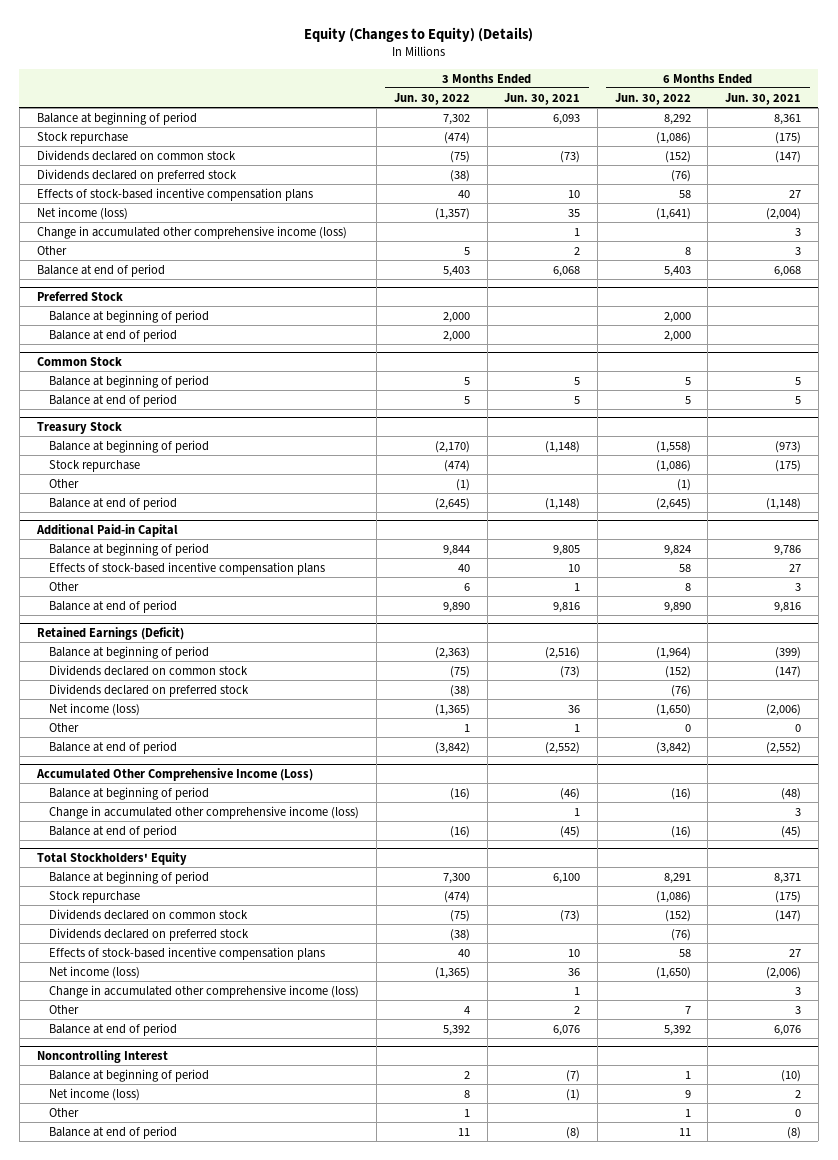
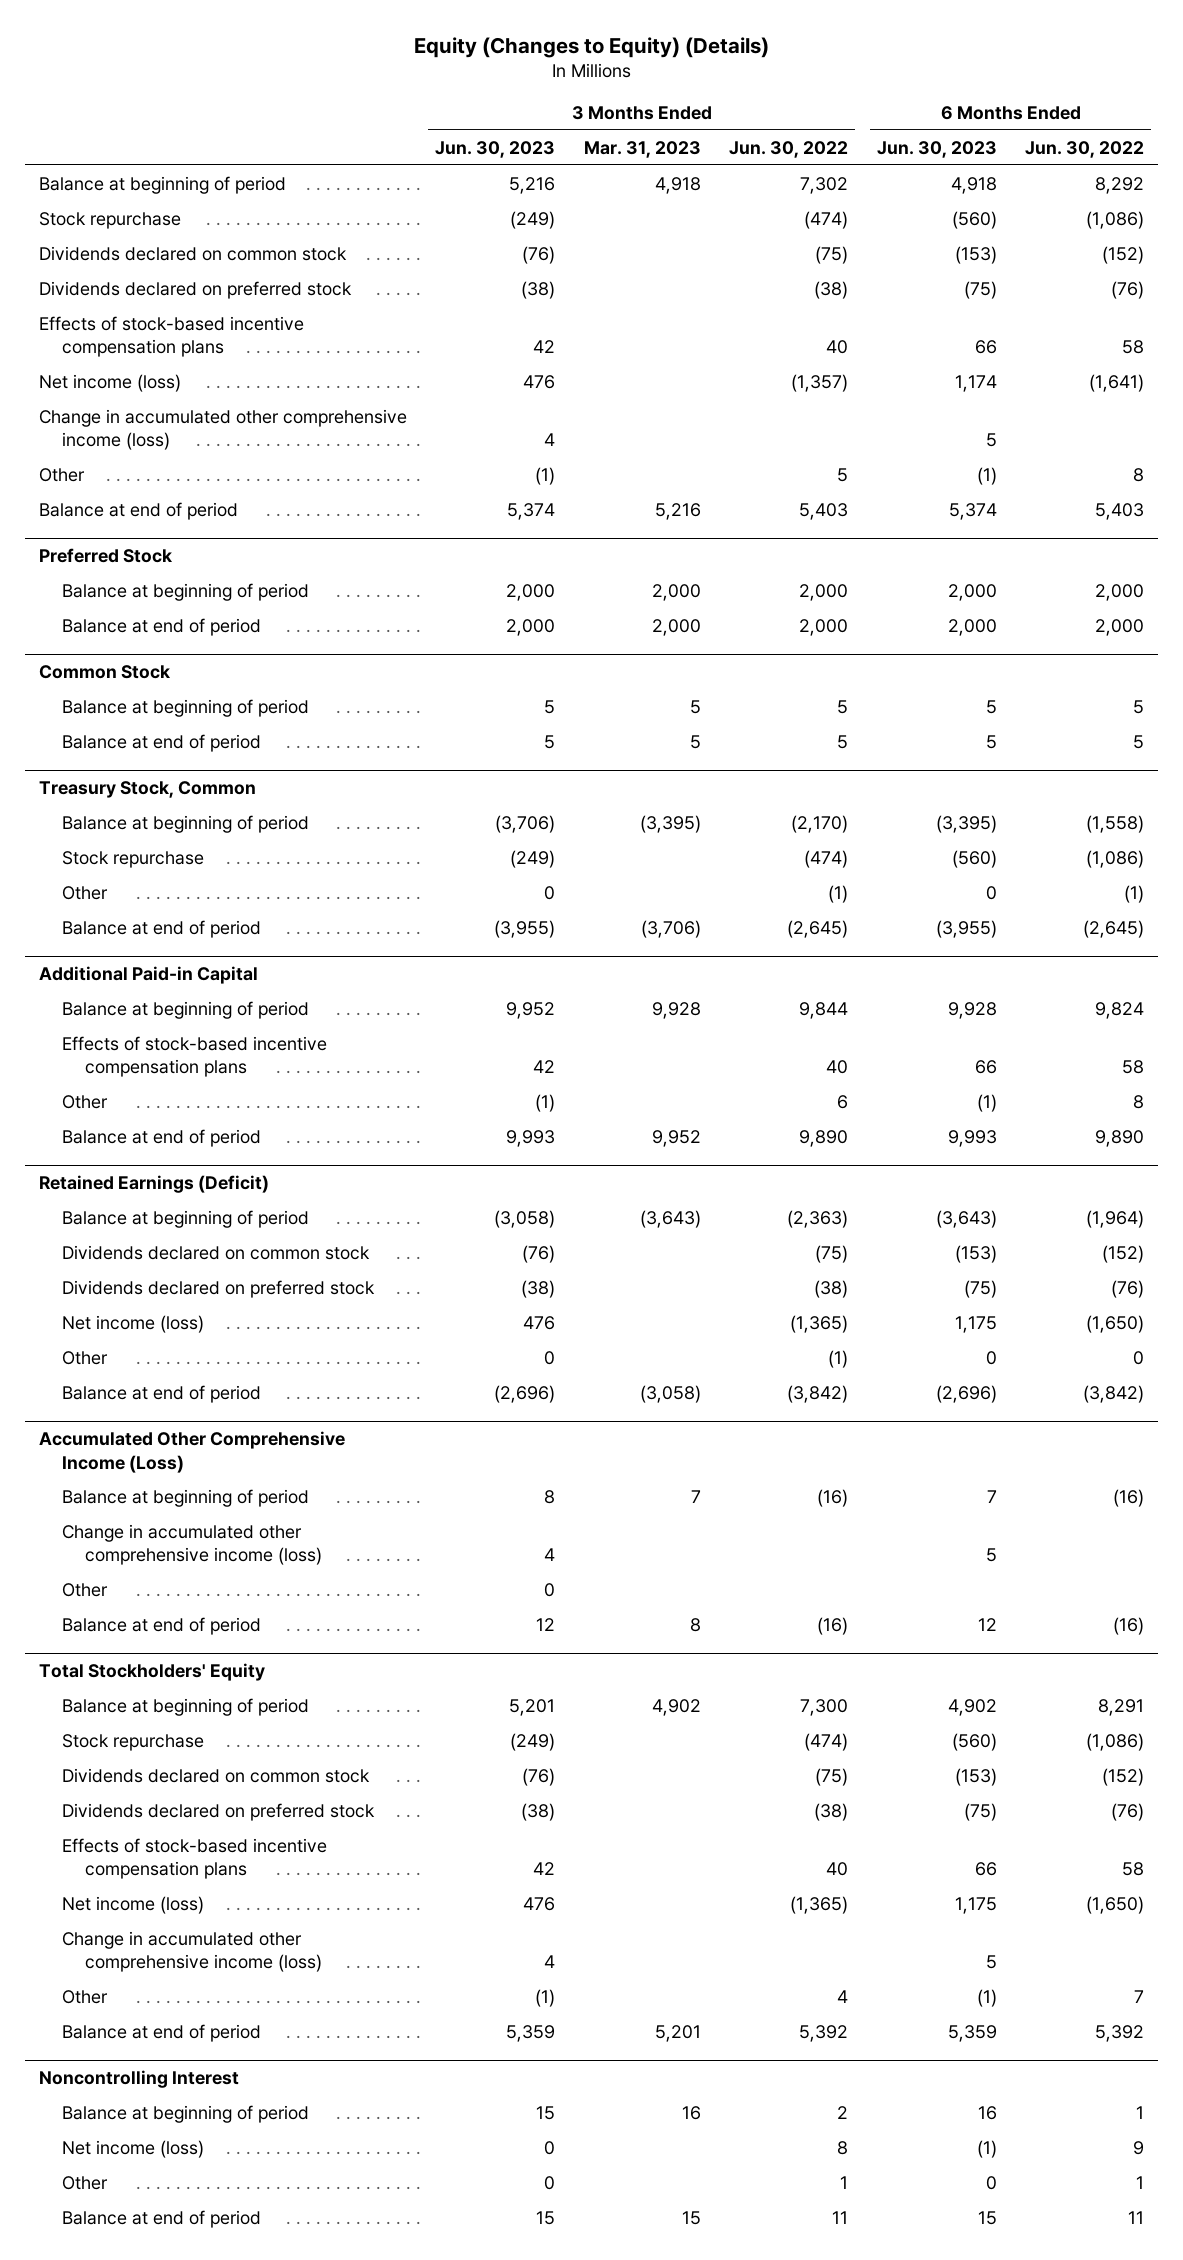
- | 3 Months Ended Jun. 30, 2022 | 3 Months Ended Jun. 30, 2021 | 6 Months Ended Jun. 30, 2022 | 6 Months Ended Jun. 30, 2021
+ | 3 Months Ended Jun. 30, 2023 | 3 Months Ended Mar. 31, 2023 | 3 Months Ended Jun. 30, 2022 | 6 Months Ended Jun. 30, 2023 | 6 Months Ended Jun. 30, 2022
- Treasury Stock
+ Treasury Stock, Common
@ Retained Earnings (Deficit)
- Other | 1 | 1 | 0 | 0
+ Other | 0 | | (1) | 0 | 0
@ Accumulated Other Comprehensive Income (Loss)
+ Other | 0 | | | |

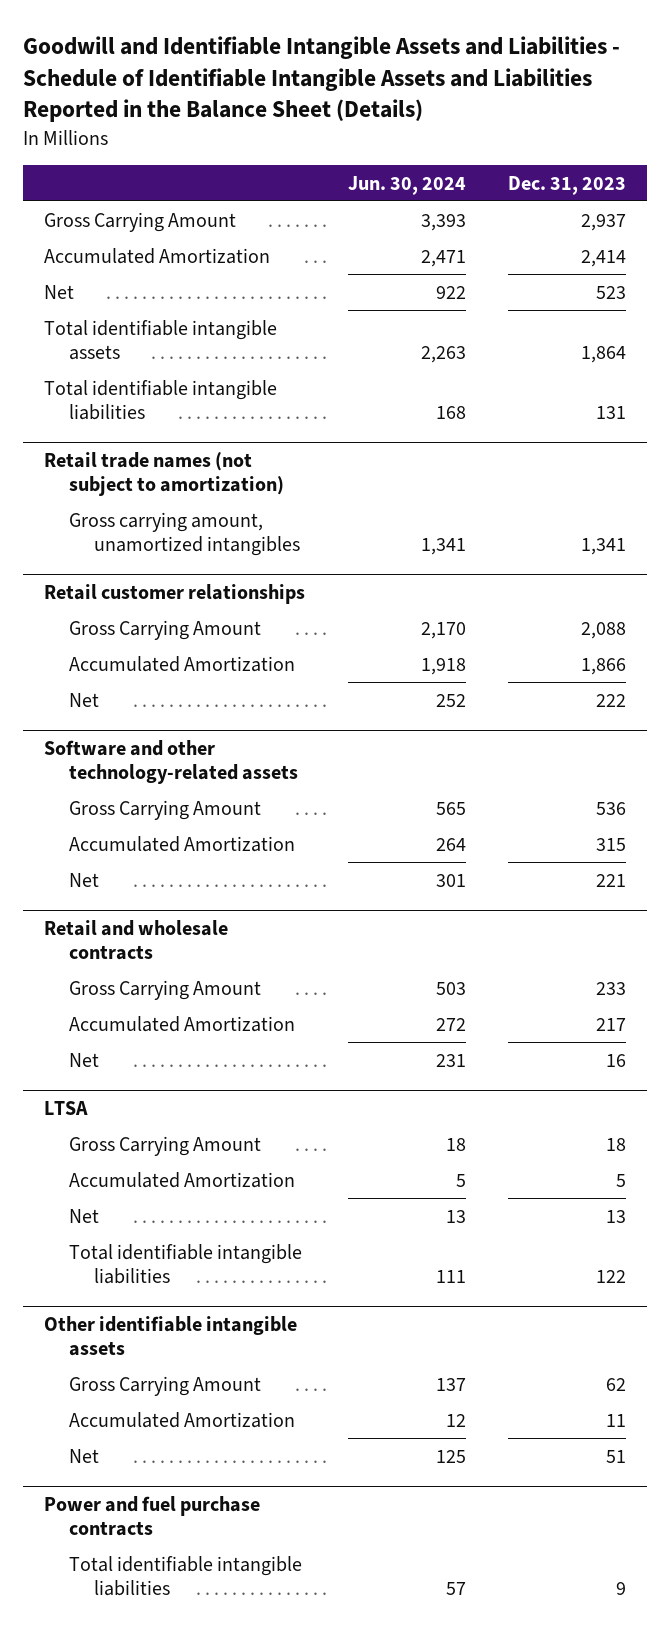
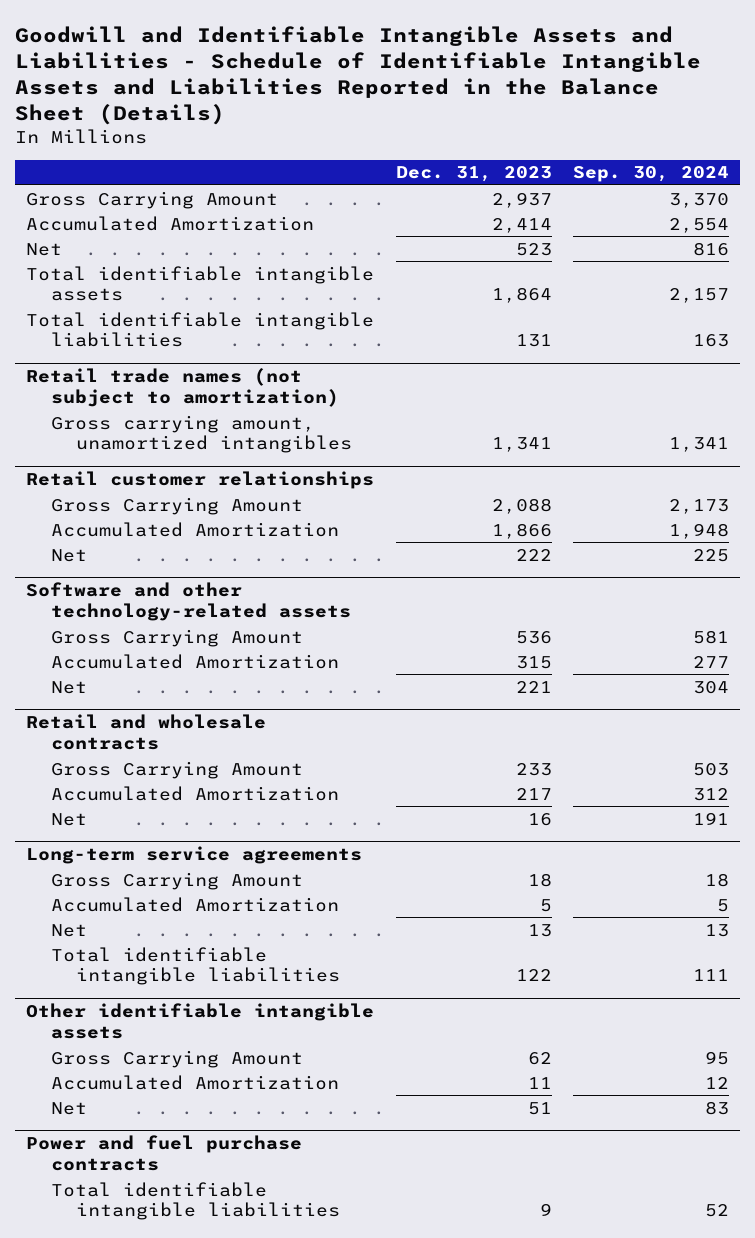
- | Jun. 30, 2024 | Dec. 31, 2023
+ | Dec. 31, 2023 | Sep. 30, 2024
- LTSA
+ Long-term service agreements

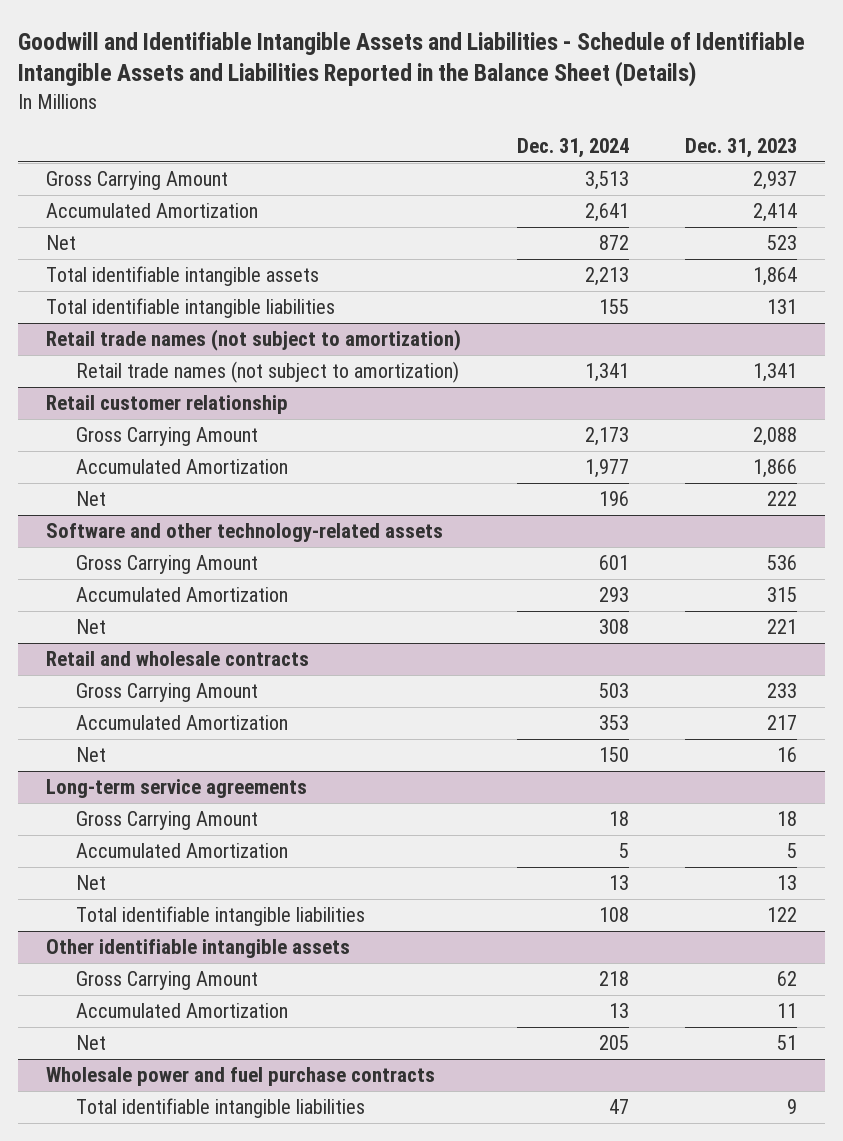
- | Dec. 31, 2023 | Sep. 30, 2024
+ | Dec. 31, 2024 | Dec. 31, 2023
@ Retail trade names (not subject to amortization)
- Gross carrying amount, unamortized intangibles | 1,341 | 1,341
- Retail customer relationships
@ Retail trade names (not subject to amortization)
+ Retail trade names (not subject to amortization) | 1,341 | 1,341
+ Retail customer relationship
- Power and fuel purchase contracts
+ Wholesale power and fuel purchase contracts

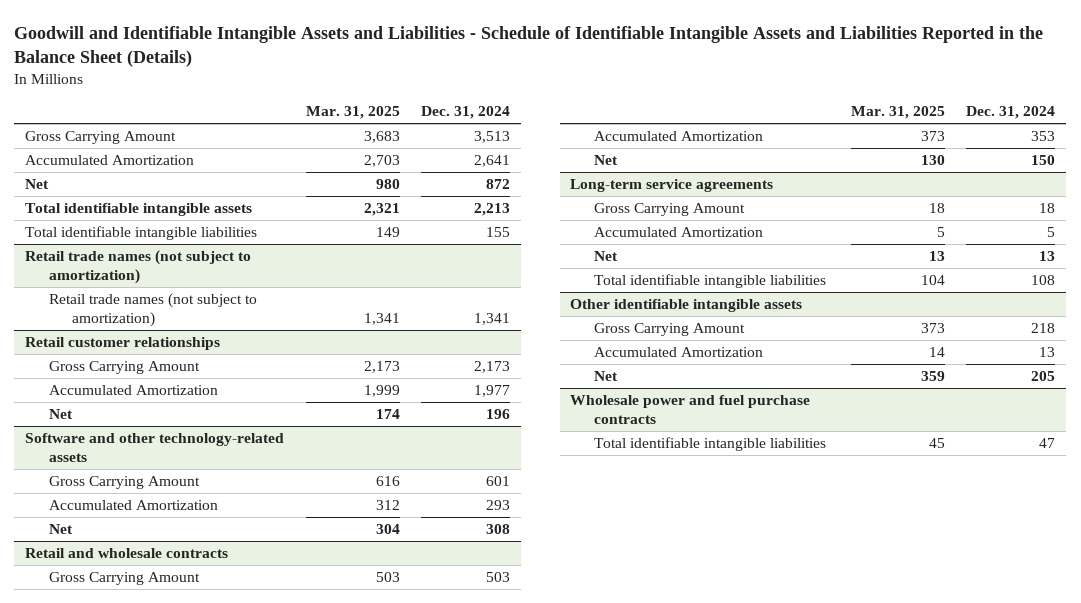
- | Dec. 31, 2024 | Dec. 31, 2023
+ | Mar. 31, 2025 | Dec. 31, 2024
- Retail customer relationship
+ Retail customer relationships

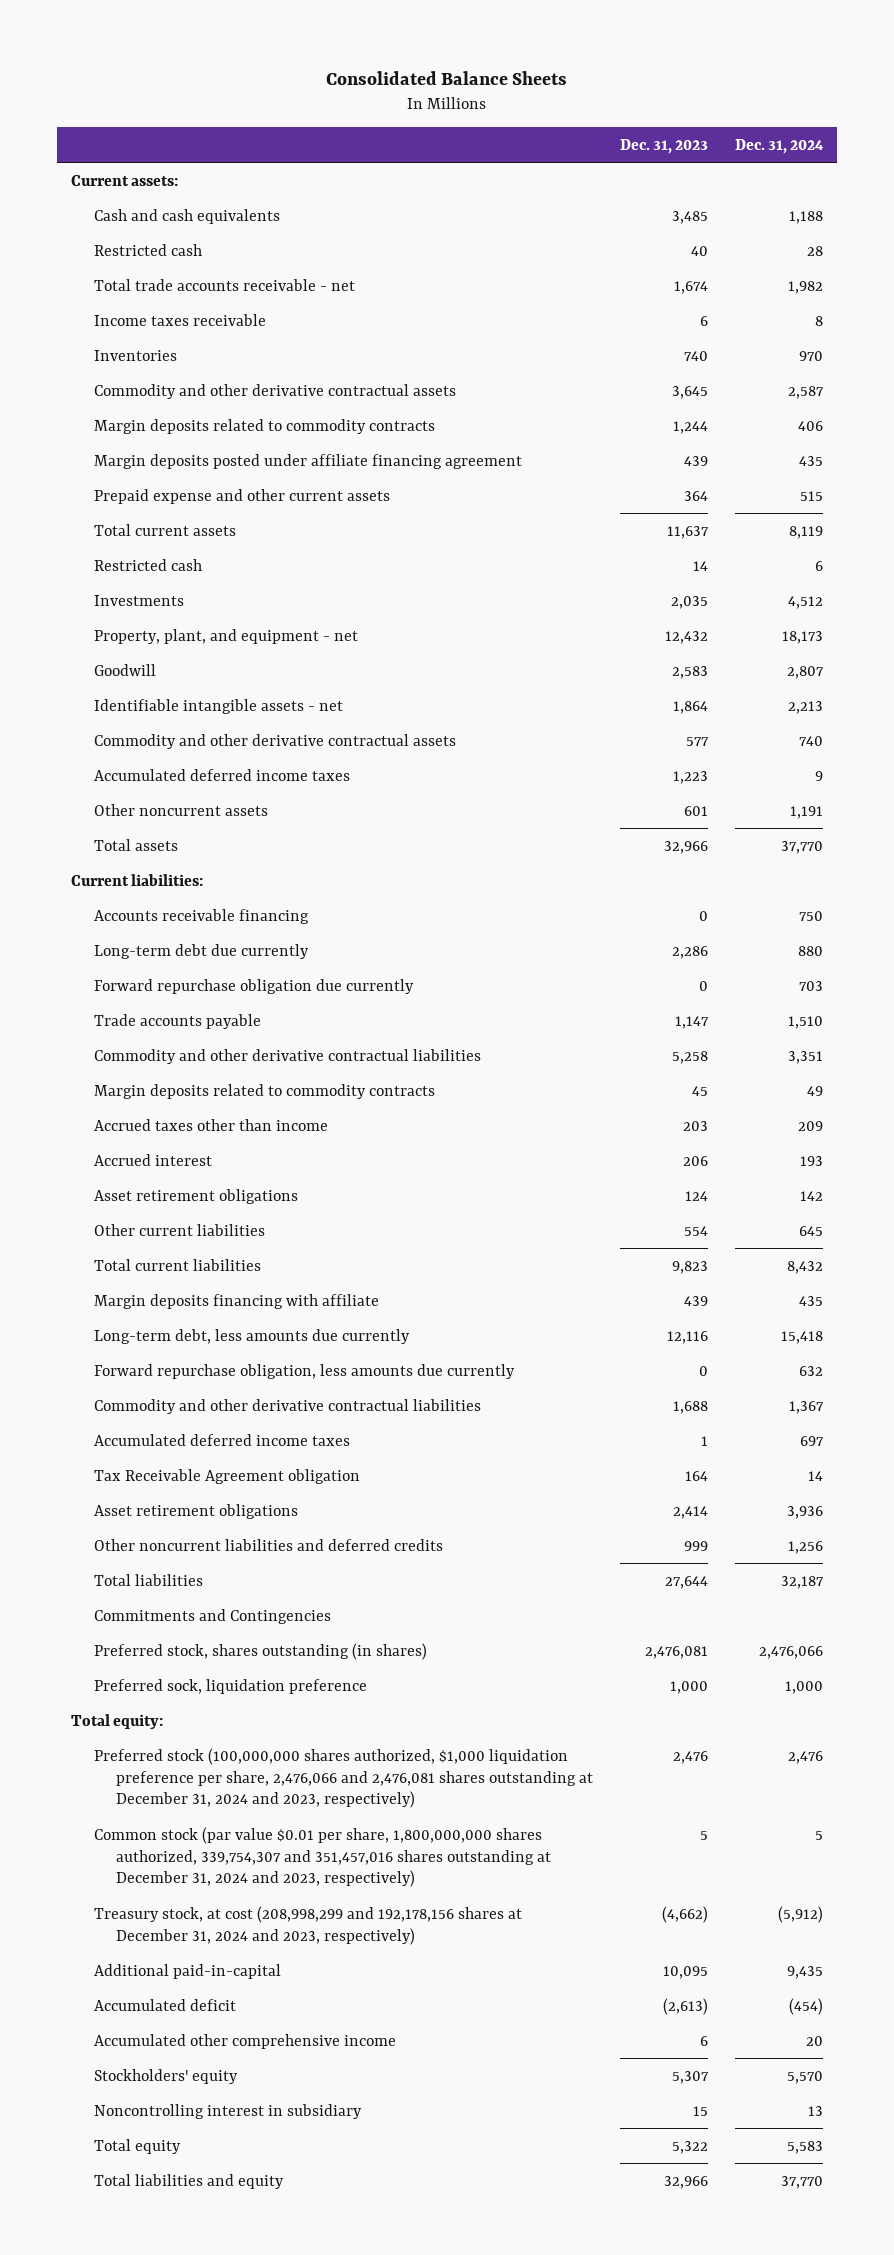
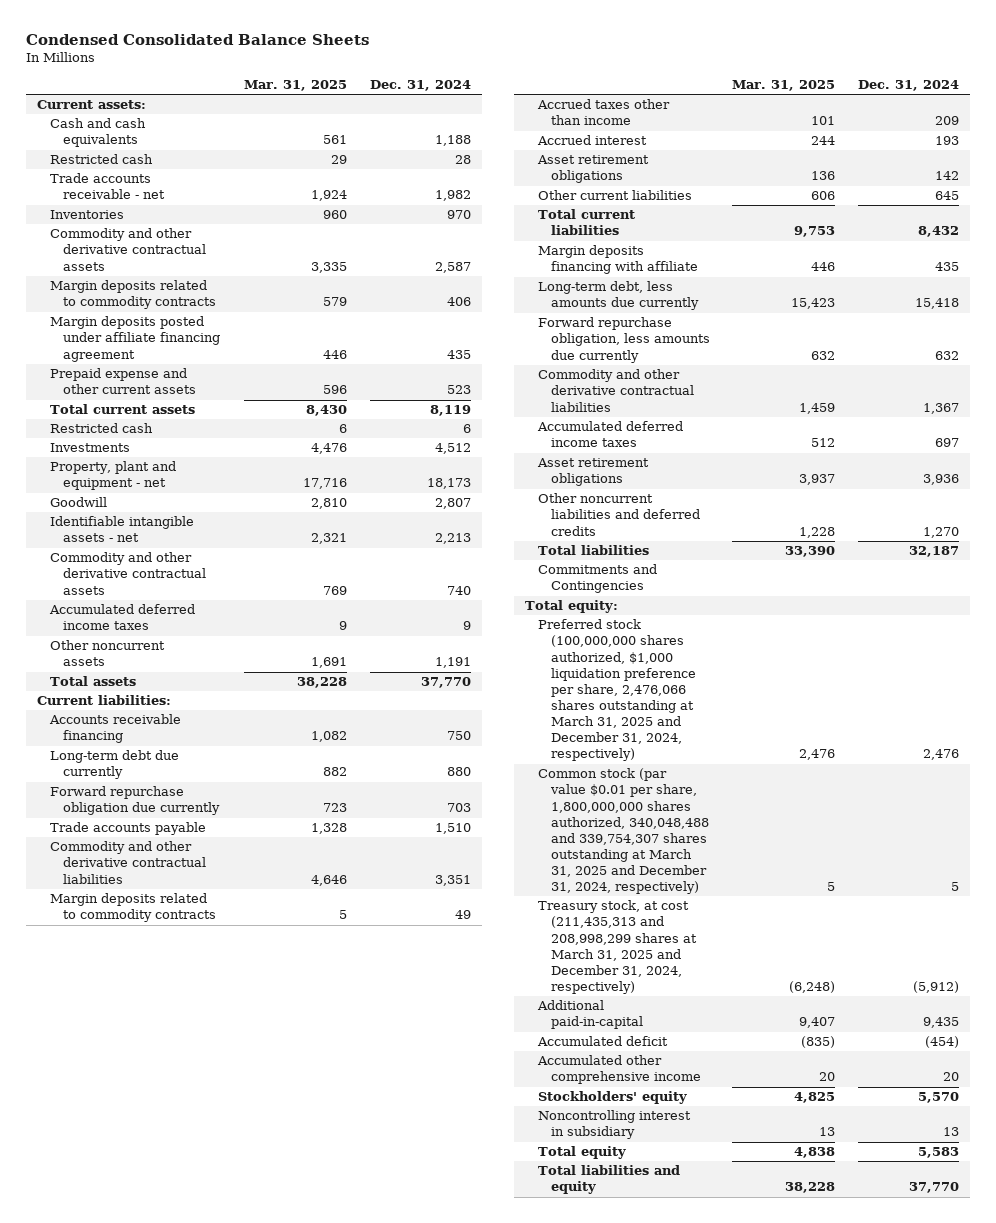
- Consolidated Balance Sheets
+ Condensed Consolidated Balance Sheets
- | Dec. 31, 2023 | Dec. 31, 2024
+ | Mar. 31, 2025 | Dec. 31, 2024
- Total trade accounts receivable - net | 1,674 | 1,982
- Income taxes receivable | 6 | 8
+ Trade accounts receivable - net | 1,924 | 1,982
- Prepaid expense and other current assets | 364 | 515
+ Prepaid expense and other current assets | 596 | 523
- Property, plant, and equipment - net | 12,432 | 18,173
+ Property, plant and equipment - net | 17,716 | 18,173
- Tax Receivable Agreement obligation | 164 | 14
- Other noncurrent liabilities and deferred credits | 999 | 1,256
+ Other noncurrent liabilities and deferred credits | 1,228 | 1,270
- Preferred stock, shares outstanding (in shares) | 2,476,081 | 2,476,066
- Preferred sock, liquidation preference | 1,000 | 1,000
- Preferred stock (100,000,000 shares authorized, $1,000 liquidation preference per share, 2,476,066 and 2,476,081 shares outstanding at December 31, 2024 and 2023, respectively) | 2,476 | 2,476
- Common stock (par value $0.01 per share, 1,800,000,000 shares authorized, 339,754,307 and 351,457,016 shares outstanding at December 31, 2024 and 2023, respectively) | 5 | 5
- Treasury stock, at cost (208,998,299 and 192,178,156 shares at December 31, 2024 and 2023, respectively) | (4,662) | (5,912)
+ Preferred stock (100,000,000 shares authorized, $1,000 liquidation preference per share, 2,476,066 shares outstanding at March 31, 2025 and December 31, 2024, respectively) | 2,476 | 2,476
+ Common stock (par value $0.01 per share, 1,800,000,000 shares authorized, 340,048,488 and 339,754,307 shares outstanding at March 31, 2025 and December 31, 2024, respectively) | 5 | 5
+ Treasury stock, at cost (211,435,313 and 208,998,299 shares at March 31, 2025 and December 31, 2024, respectively) | (6,248) | (5,912)

